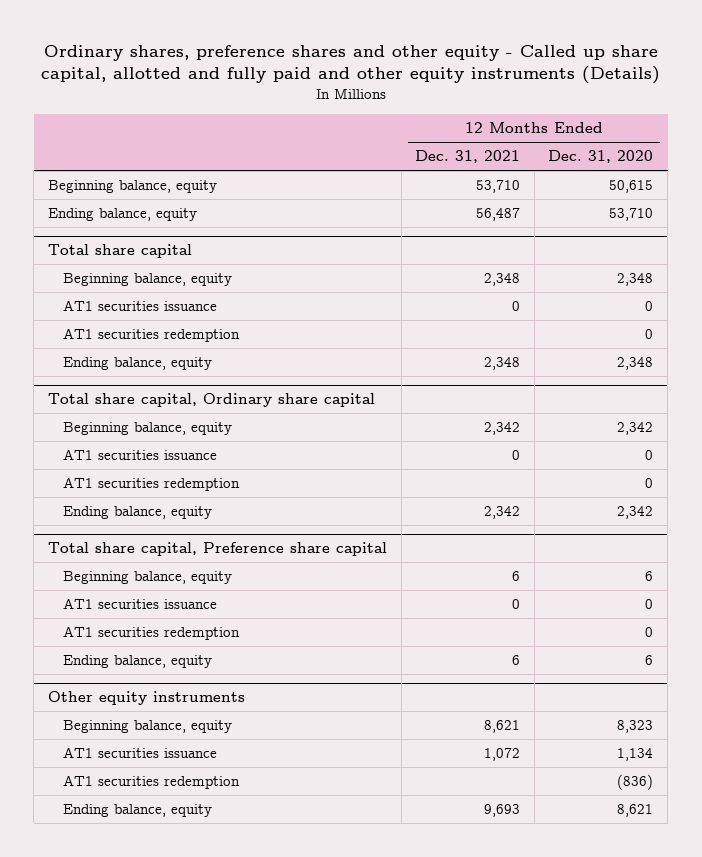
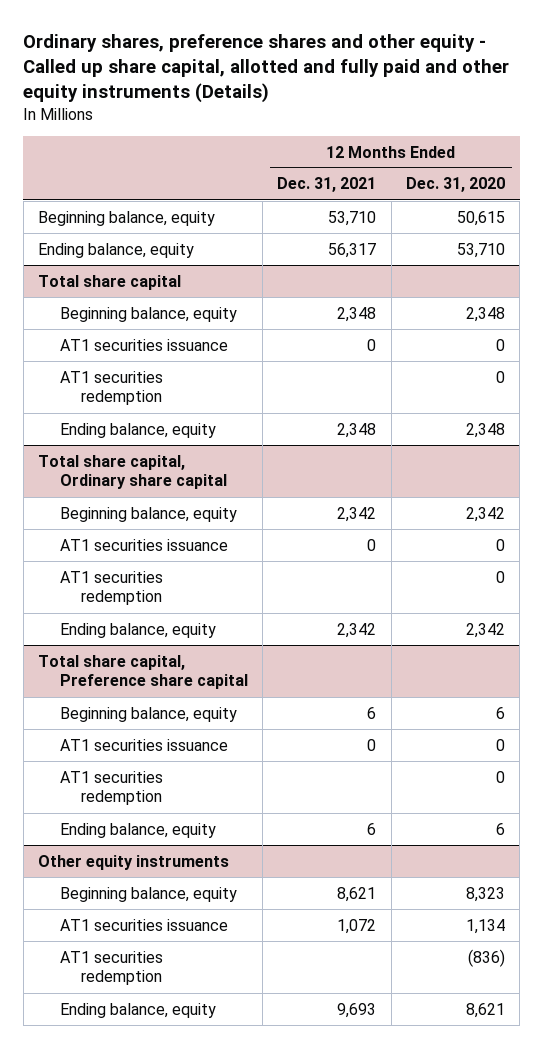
- Ending balance, equity | 56,487 | 53,710
+ Ending balance, equity | 56,317 | 53,710

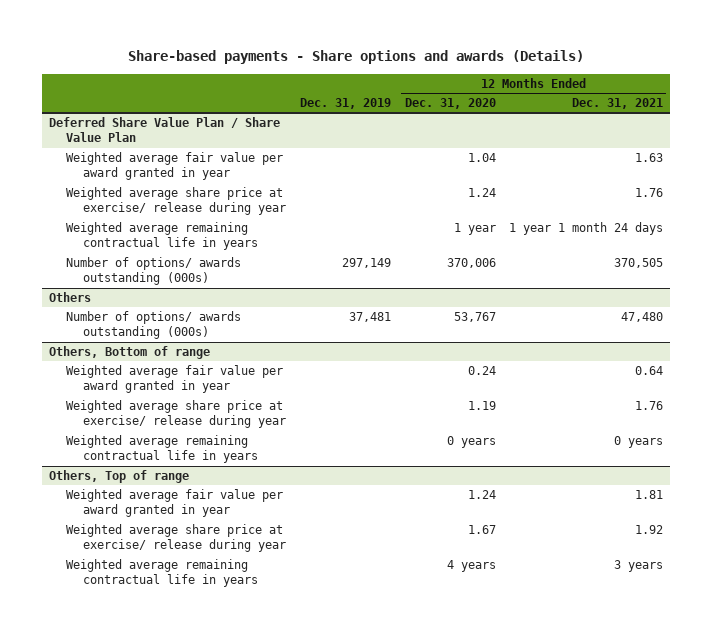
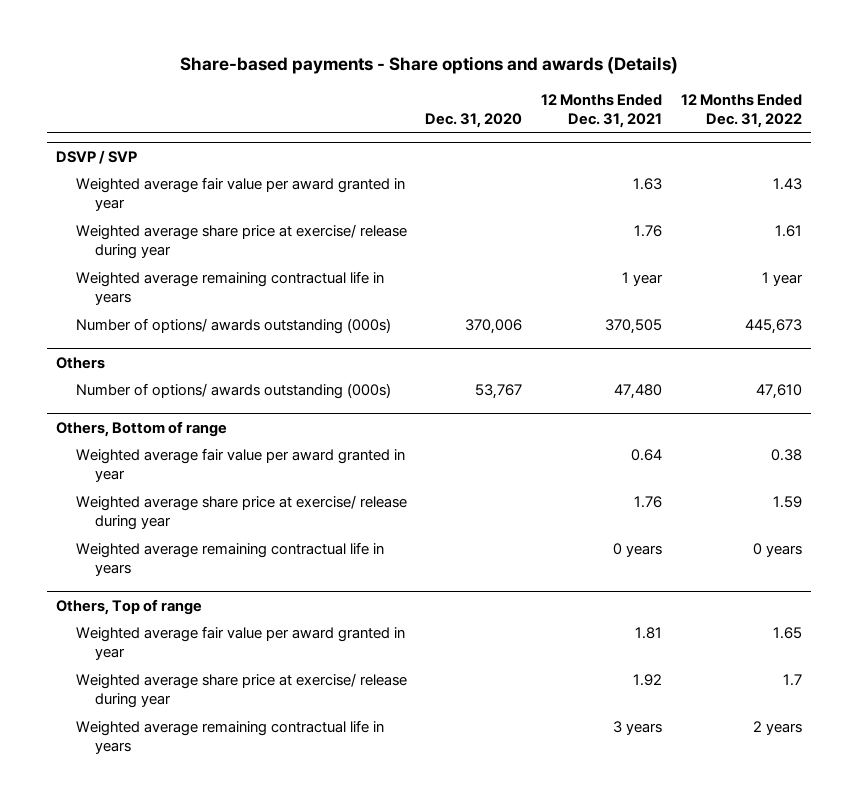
- | Dec. 31, 2019 | 12 Months Ended Dec. 31, 2020 | 12 Months Ended Dec. 31, 2021
+ | Dec. 31, 2020 | 12 Months Ended Dec. 31, 2021 | 12 Months Ended Dec. 31, 2022
- Deferred Share Value Plan / Share Value Plan
+ DSVP / SVP
- Weighted average remaining contractual life in years | | 1 year | 1 year 1 month 24 days
+ Weighted average remaining contractual life in years | | 1 year | 1 year

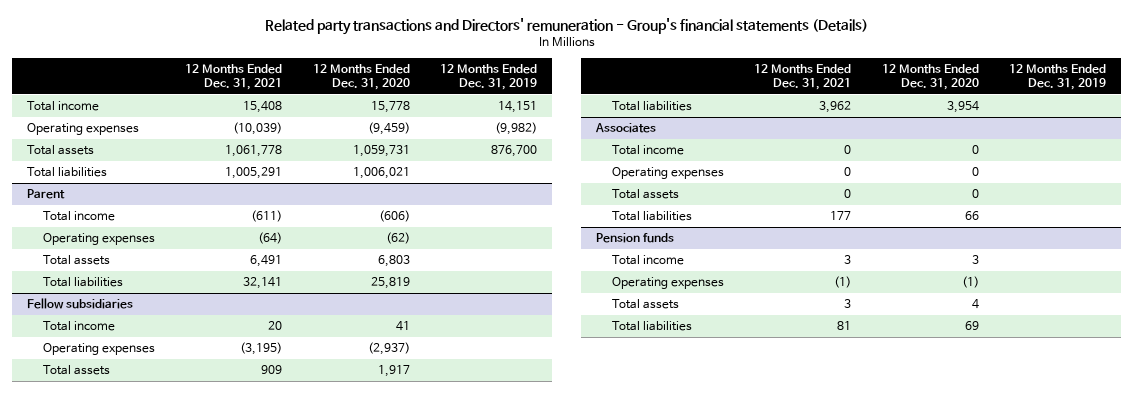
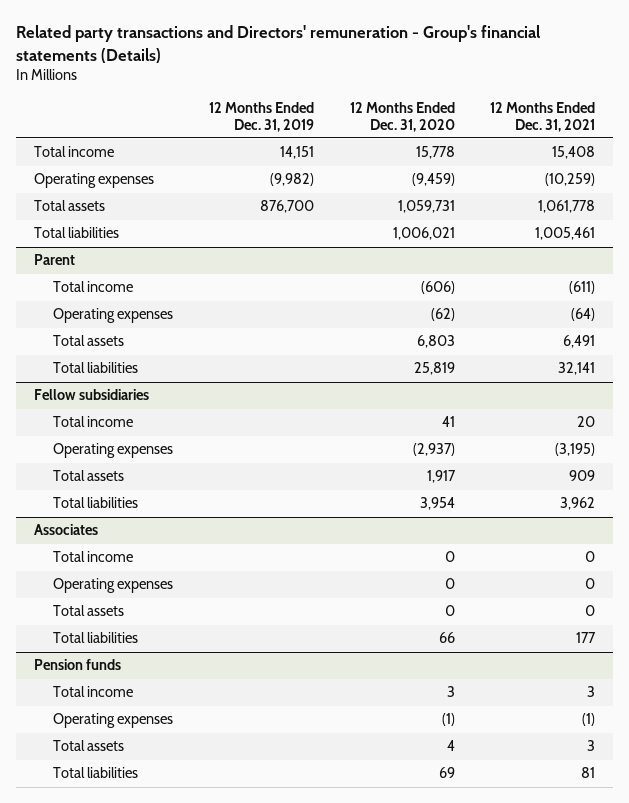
- | 12 Months Ended Dec. 31, 2021 | 12 Months Ended Dec. 31, 2020 | 12 Months Ended Dec. 31, 2019
+ | 12 Months Ended Dec. 31, 2019 | 12 Months Ended Dec. 31, 2020 | 12 Months Ended Dec. 31, 2021
- Operating expenses | (10,039) | (9,459) | (9,982)
+ Operating expenses | (9,982) | (9,459) | (10,259)
- Total liabilities | 1,005,291 | 1,006,021 |
+ Total liabilities | | 1,006,021 | 1,005,461

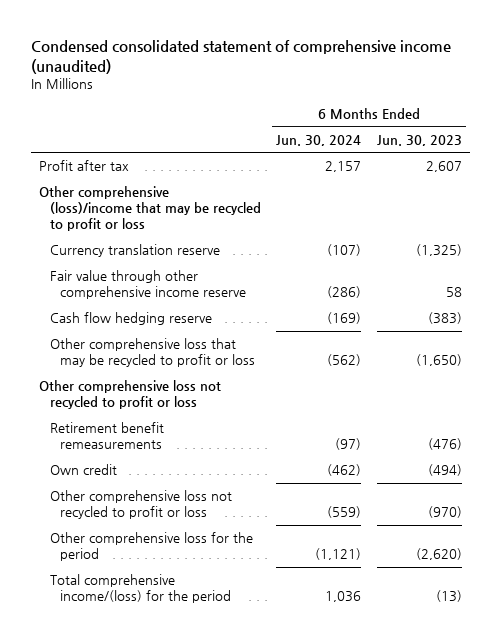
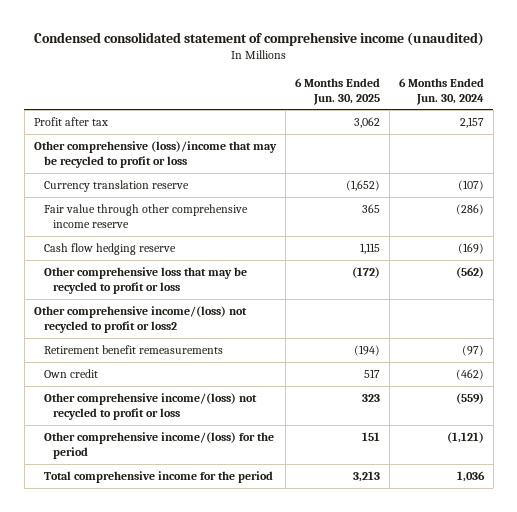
- | 6 Months Ended Jun. 30, 2024 | 6 Months Ended Jun. 30, 2023
+ | 6 Months Ended Jun. 30, 2025 | 6 Months Ended Jun. 30, 2024
- Other comprehensive loss not recycled to profit or loss
+ Other comprehensive income/(loss) not recycled to profit or loss2
- Other comprehensive loss not recycled to profit or loss | (559) | (970)
- Other comprehensive loss for the period | (1,121) | (2,620)
- Total comprehensive income/(loss) for the period | 1,036 | (13)
+ Other comprehensive income/(loss) not recycled to profit or loss | 323 | (559)
+ Other comprehensive income/(loss) for the period | 151 | (1,121)
+ Total comprehensive income for the period | 3,213 | 1,036

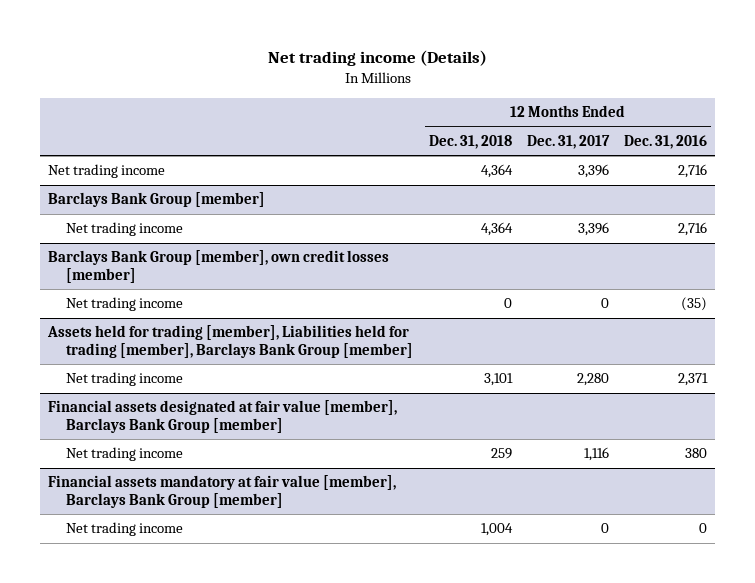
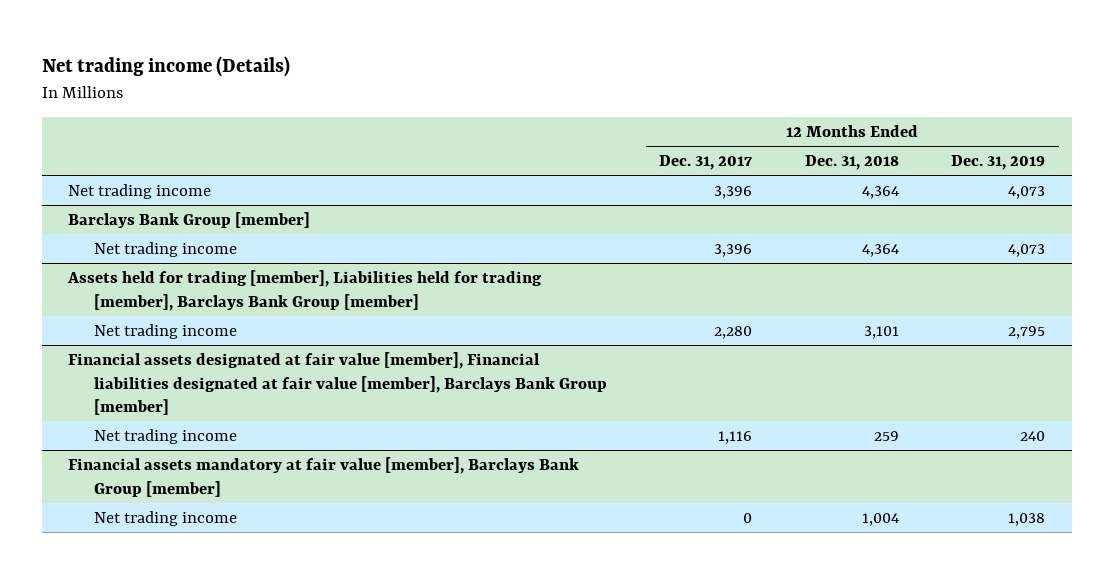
- | 12 Months Ended Dec. 31, 2018 | 12 Months Ended Dec. 31, 2017 | 12 Months Ended Dec. 31, 2016
+ | 12 Months Ended Dec. 31, 2017 | 12 Months Ended Dec. 31, 2018 | 12 Months Ended Dec. 31, 2019
- Barclays Bank Group [member], own credit losses [member]
- Net trading income | 0 | 0 | (35)
- Financial assets designated at fair value [member], Barclays Bank Group [member]
+ Financial assets designated at fair value [member], Financial liabilities designated at fair value [member], Barclays Bank Group [member]

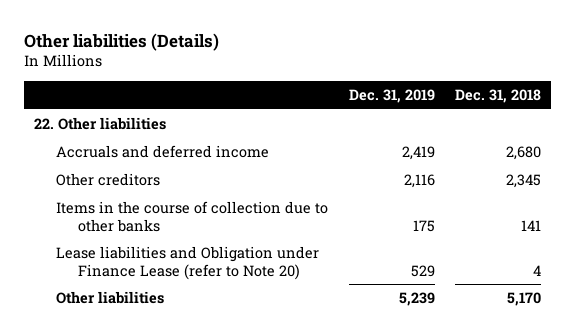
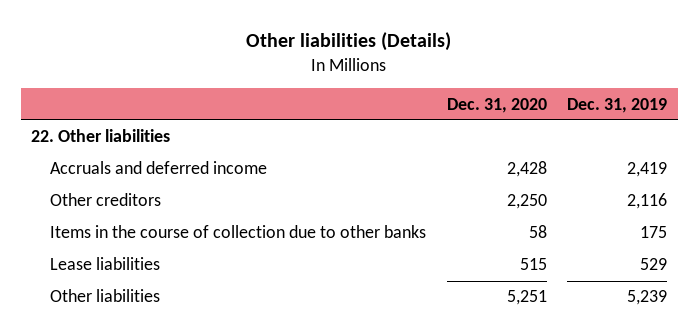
- | Dec. 31, 2019 | Dec. 31, 2018
+ | Dec. 31, 2020 | Dec. 31, 2019
- Lease liabilities and Obligation under Finance Lease (refer to Note 20) | 529 | 4
+ Lease liabilities | 515 | 529

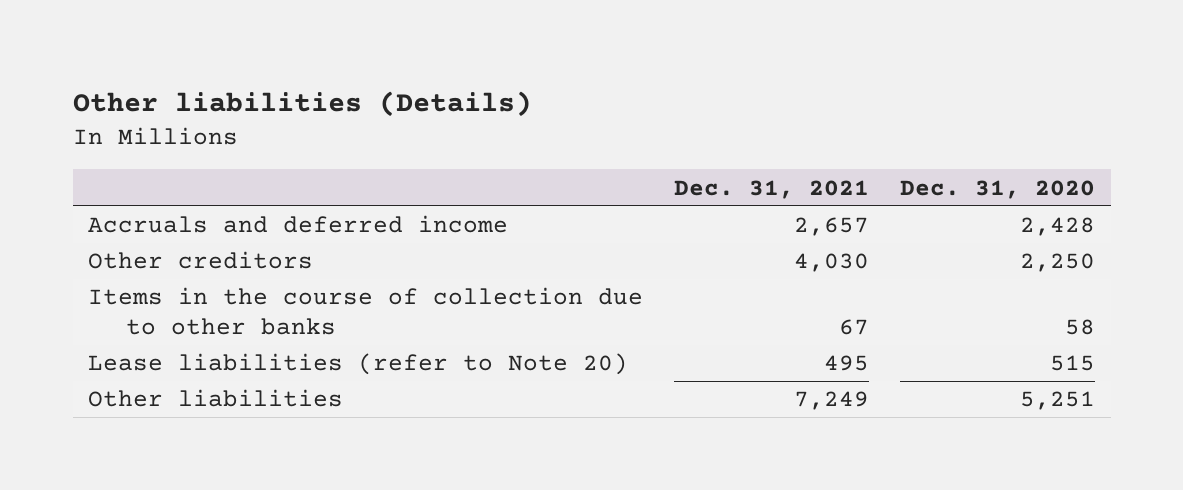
- | Dec. 31, 2020 | Dec. 31, 2019
+ | Dec. 31, 2021 | Dec. 31, 2020
- 22. Other liabilities
- Lease liabilities | 515 | 529
+ Lease liabilities (refer to Note 20) | 495 | 515

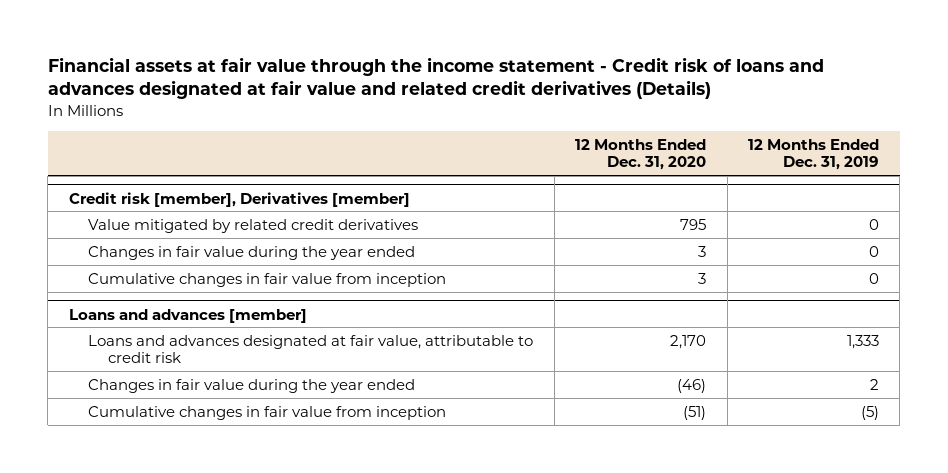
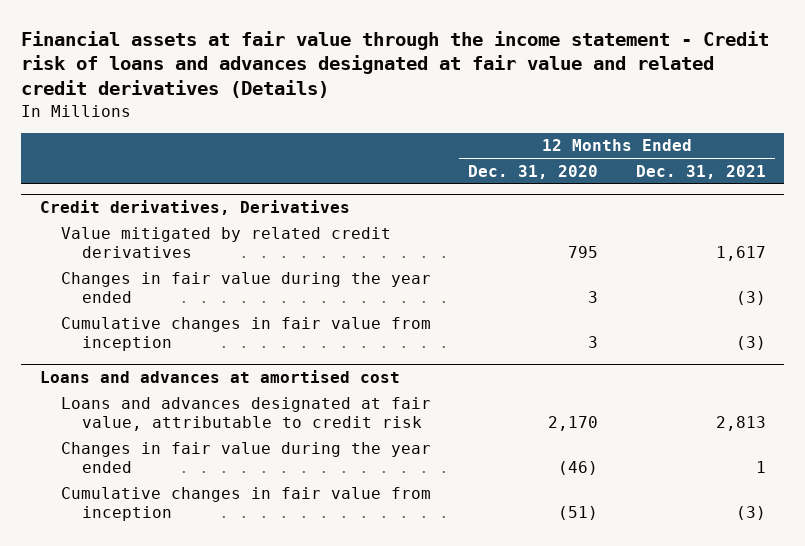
- | 12 Months Ended Dec. 31, 2020 | 12 Months Ended Dec. 31, 2019
+ | 12 Months Ended Dec. 31, 2020 | 12 Months Ended Dec. 31, 2021
- Credit risk [member], Derivatives [member]
+ Credit derivatives, Derivatives
- Loans and advances [member]
+ Loans and advances at amortised cost

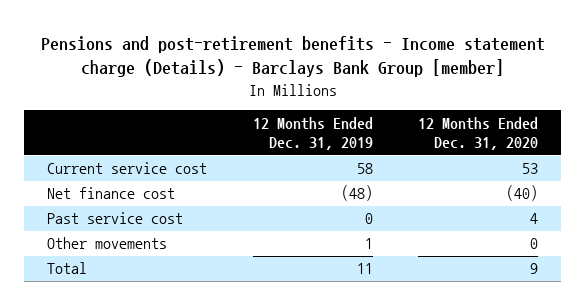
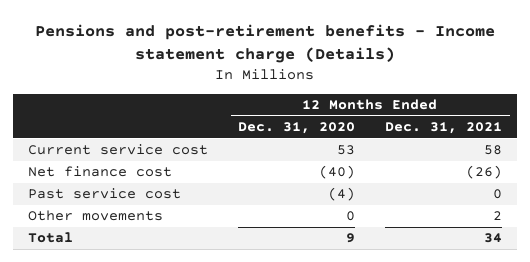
- Pensions and post-retirement benefits - Income statement charge (Details) - Barclays Bank Group [member]
+ Pensions and post-retirement benefits - Income statement charge (Details)
- | 12 Months Ended Dec. 31, 2019 | 12 Months Ended Dec. 31, 2020
+ | 12 Months Ended Dec. 31, 2020 | 12 Months Ended Dec. 31, 2021
- Past service cost | 0 | 4
+ Past service cost | (4) | 0

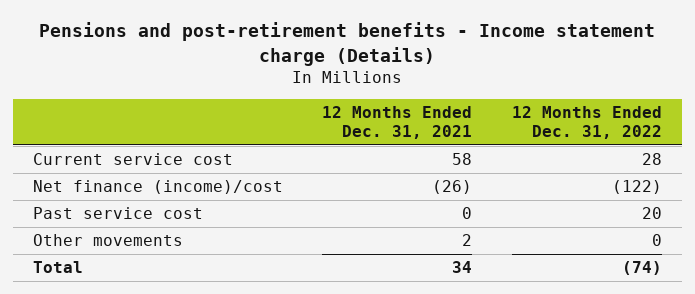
- | 12 Months Ended Dec. 31, 2020 | 12 Months Ended Dec. 31, 2021
+ | 12 Months Ended Dec. 31, 2021 | 12 Months Ended Dec. 31, 2022
- Net finance cost | (40) | (26)
+ Net finance (income)/cost | (26) | (122)

